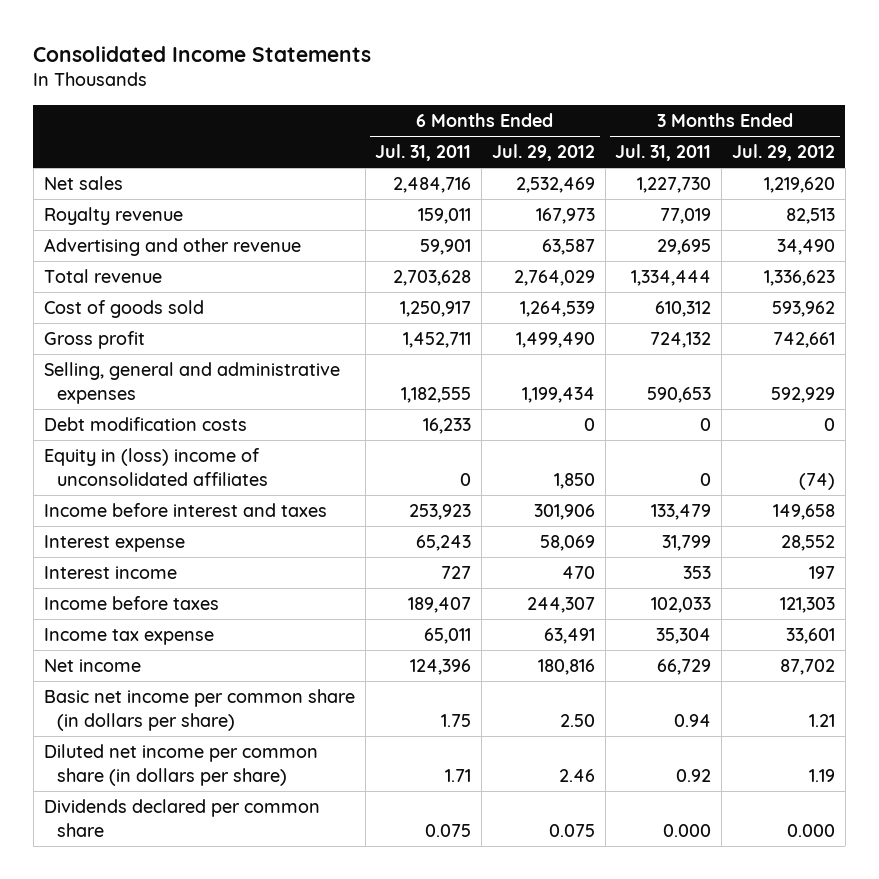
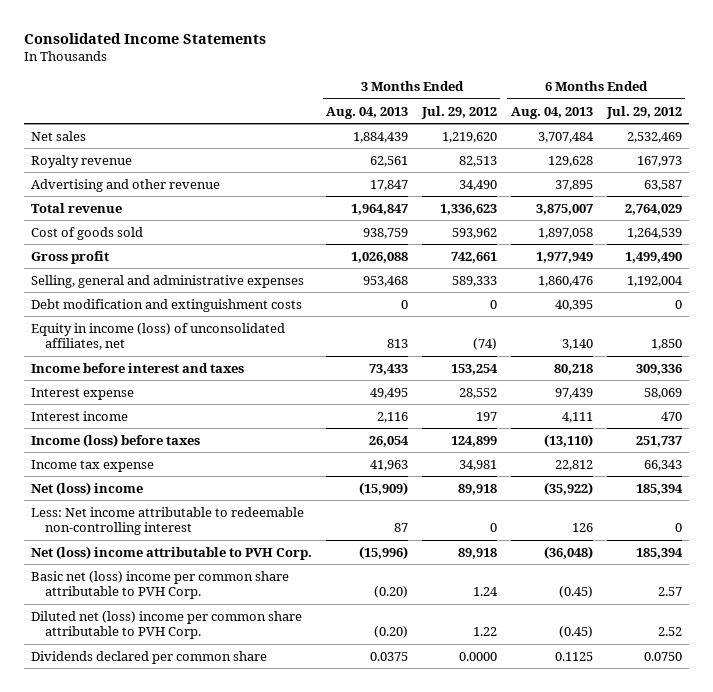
- | 6 Months Ended Jul. 31, 2011 | 6 Months Ended Jul. 29, 2012 | 3 Months Ended Jul. 31, 2011 | 3 Months Ended Jul. 29, 2012
+ | 3 Months Ended Aug. 04, 2013 | 3 Months Ended Jul. 29, 2012 | 6 Months Ended Aug. 04, 2013 | 6 Months Ended Jul. 29, 2012
- Selling, general and administrative expenses | 1,182,555 | 1,199,434 | 590,653 | 592,929
- Debt modification costs | 16,233 | 0 | 0 | 0
- Equity in (loss) income of unconsolidated affiliates | 0 | 1,850 | 0 | (74)
- Income before interest and taxes | 253,923 | 301,906 | 133,479 | 149,658
+ Selling, general and administrative expenses | 953,468 | 589,333 | 1,860,476 | 1,192,004
+ Debt modification and extinguishment costs | 0 | 0 | 40,395 | 0
+ Equity in income (loss) of unconsolidated affiliates, net | 813 | (74) | 3,140 | 1,850
+ Income before interest and taxes | 73,433 | 153,254 | 80,218 | 309,336
- Income before taxes | 189,407 | 244,307 | 102,033 | 121,303
- Income tax expense | 65,011 | 63,491 | 35,304 | 33,601
- Net income | 124,396 | 180,816 | 66,729 | 87,702
- Basic net income per common share (in dollars per share) | 1.75 | 2.50 | 0.94 | 1.21
- Diluted net income per common share (in dollars per share) | 1.71 | 2.46 | 0.92 | 1.19
- Dividends declared per common share | 0.075 | 0.075 | 0.000 | 0.000
+ Income (loss) before taxes | 26,054 | 124,899 | (13,110) | 251,737
+ Income tax expense | 41,963 | 34,981 | 22,812 | 66,343
+ Net (loss) income | (15,909) | 89,918 | (35,922) | 185,394
+ Less: Net income attributable to redeemable non-controlling interest | 87 | 0 | 126 | 0
+ Net (loss) income attributable to PVH Corp. | (15,996) | 89,918 | (36,048) | 185,394
+ Basic net (loss) income per common share attributable to PVH Corp. | (0.20) | 1.24 | (0.45) | 2.57
+ Diluted net (loss) income per common share attributable to PVH Corp. | (0.20) | 1.22 | (0.45) | 2.52
+ Dividends declared per common share | 0.0375 | 0.0000 | 0.1125 | 0.0750

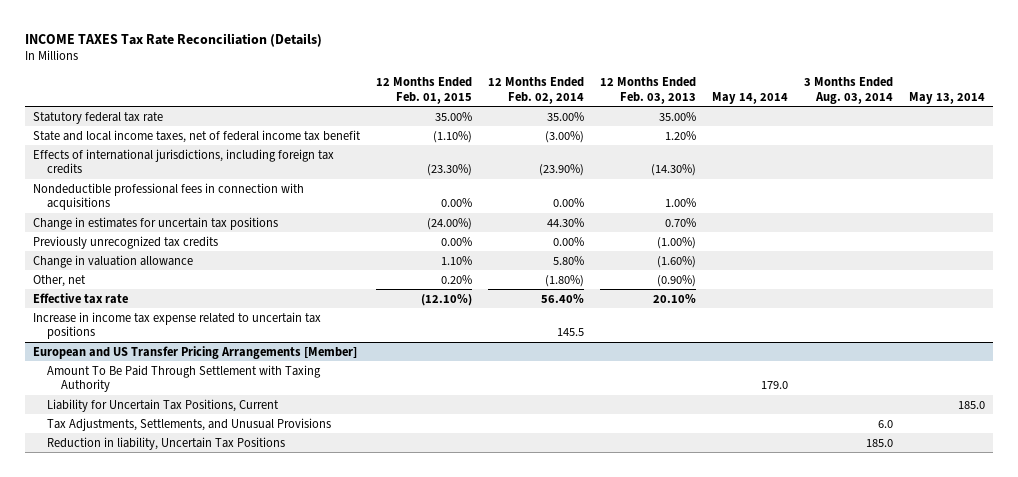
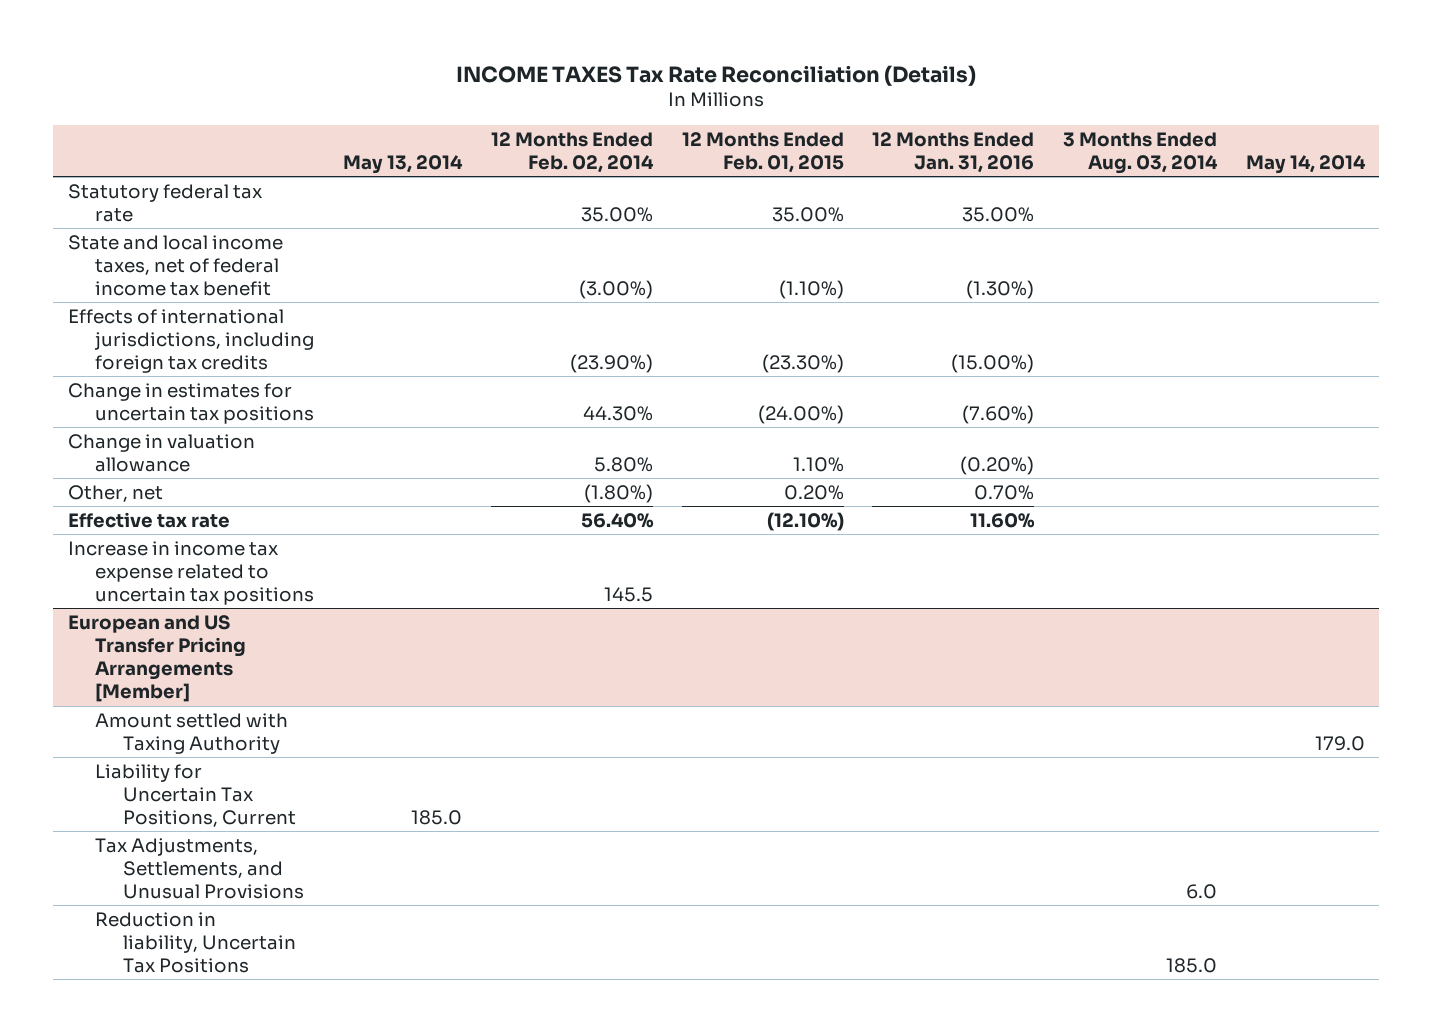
- | 12 Months Ended Feb. 01, 2015 | 12 Months Ended Feb. 02, 2014 | 12 Months Ended Feb. 03, 2013 | May 14, 2014 | 3 Months Ended Aug. 03, 2014 | May 13, 2014
+ | May 13, 2014 | 12 Months Ended Feb. 02, 2014 | 12 Months Ended Feb. 01, 2015 | 12 Months Ended Jan. 31, 2016 | 3 Months Ended Aug. 03, 2014 | May 14, 2014
- Nondeductible professional fees in connection with acquisitions | 0.00% | 0.00% | 1.00% | | |
- Previously unrecognized tax credits | 0.00% | 0.00% | (1.00%) | | |
@ European and US Transfer Pricing Arrangements [Member]
- Amount To Be Paid Through Settlement with Taxing Authority | | | | 179.0 | |
+ Amount settled with Taxing Authority | | | | | | 179.0

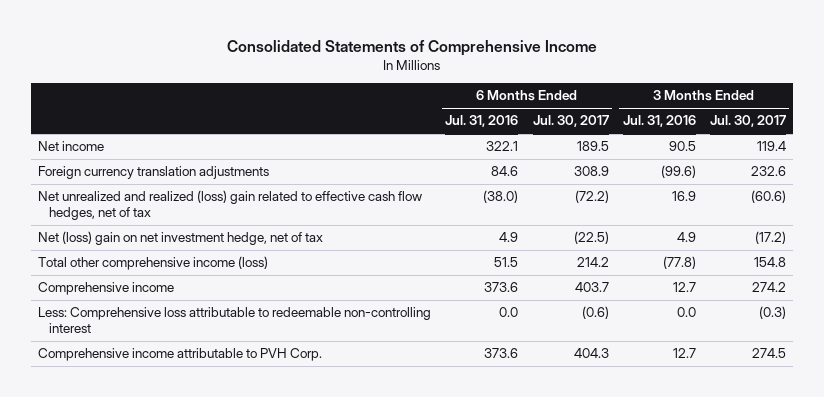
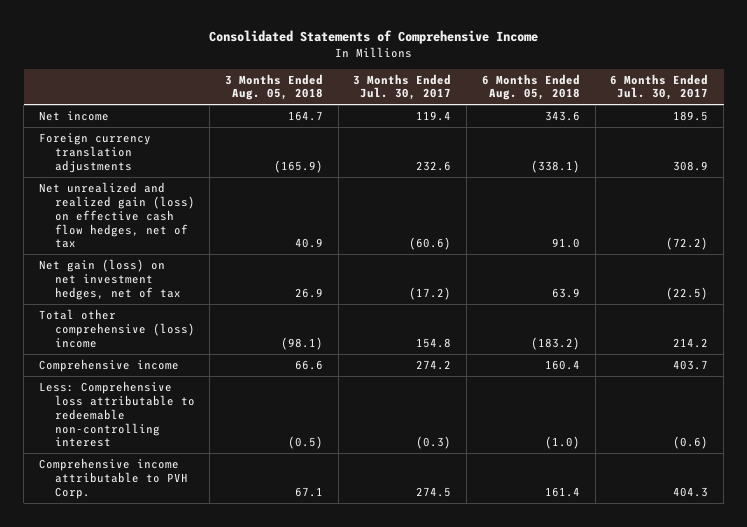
- | 6 Months Ended Jul. 31, 2016 | 6 Months Ended Jul. 30, 2017 | 3 Months Ended Jul. 31, 2016 | 3 Months Ended Jul. 30, 2017
+ | 3 Months Ended Aug. 05, 2018 | 3 Months Ended Jul. 30, 2017 | 6 Months Ended Aug. 05, 2018 | 6 Months Ended Jul. 30, 2017
- Net unrealized and realized (loss) gain related to effective cash flow hedges, net of tax | (38.0) | (72.2) | 16.9 | (60.6)
- Net (loss) gain on net investment hedge, net of tax | 4.9 | (22.5) | 4.9 | (17.2)
- Total other comprehensive income (loss) | 51.5 | 214.2 | (77.8) | 154.8
+ Net unrealized and realized gain (loss) on effective cash flow hedges, net of tax | 40.9 | (60.6) | 91.0 | (72.2)
+ Net gain (loss) on net investment hedges, net of tax | 26.9 | (17.2) | 63.9 | (22.5)
+ Total other comprehensive (loss) income | (98.1) | 154.8 | (183.2) | 214.2

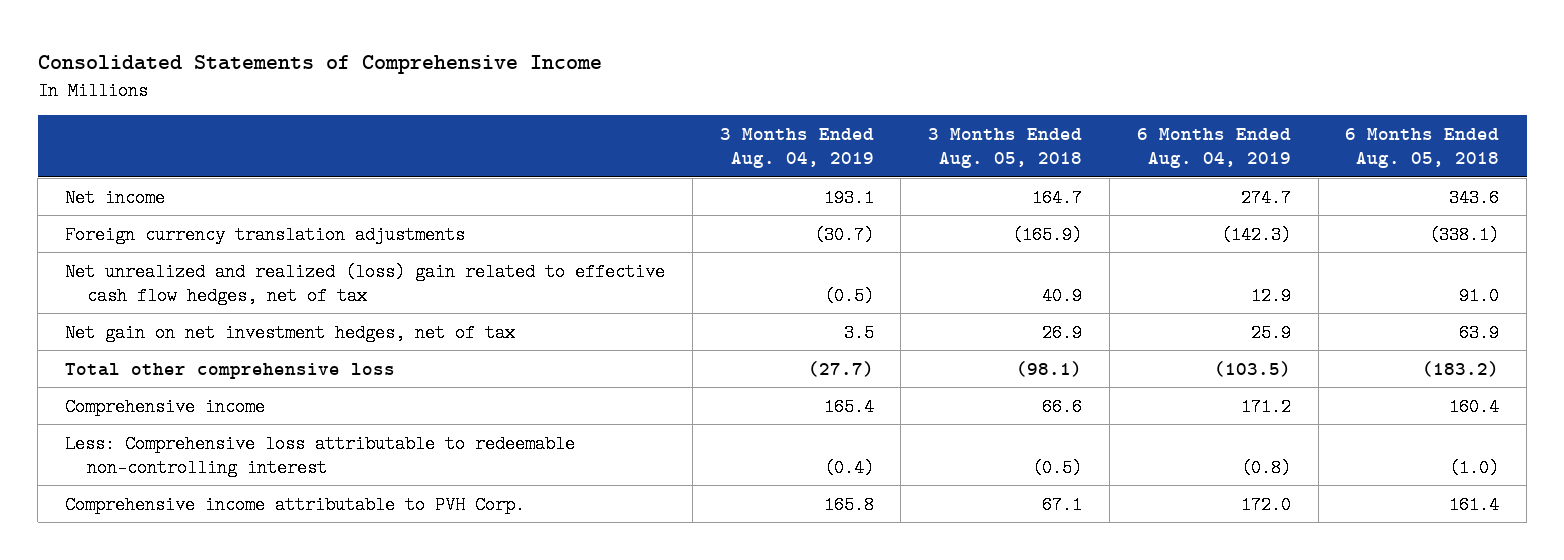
- | 3 Months Ended Aug. 05, 2018 | 3 Months Ended Jul. 30, 2017 | 6 Months Ended Aug. 05, 2018 | 6 Months Ended Jul. 30, 2017
+ | 3 Months Ended Aug. 04, 2019 | 3 Months Ended Aug. 05, 2018 | 6 Months Ended Aug. 04, 2019 | 6 Months Ended Aug. 05, 2018
- Net unrealized and realized gain (loss) on effective cash flow hedges, net of tax | 40.9 | (60.6) | 91.0 | (72.2)
- Net gain (loss) on net investment hedges, net of tax | 26.9 | (17.2) | 63.9 | (22.5)
- Total other comprehensive (loss) income | (98.1) | 154.8 | (183.2) | 214.2
+ Net unrealized and realized (loss) gain related to effective cash flow hedges, net of tax | (0.5) | 40.9 | 12.9 | 91.0
+ Net gain on net investment hedges, net of tax | 3.5 | 26.9 | 25.9 | 63.9
+ Total other comprehensive loss | (27.7) | (98.1) | (103.5) | (183.2)

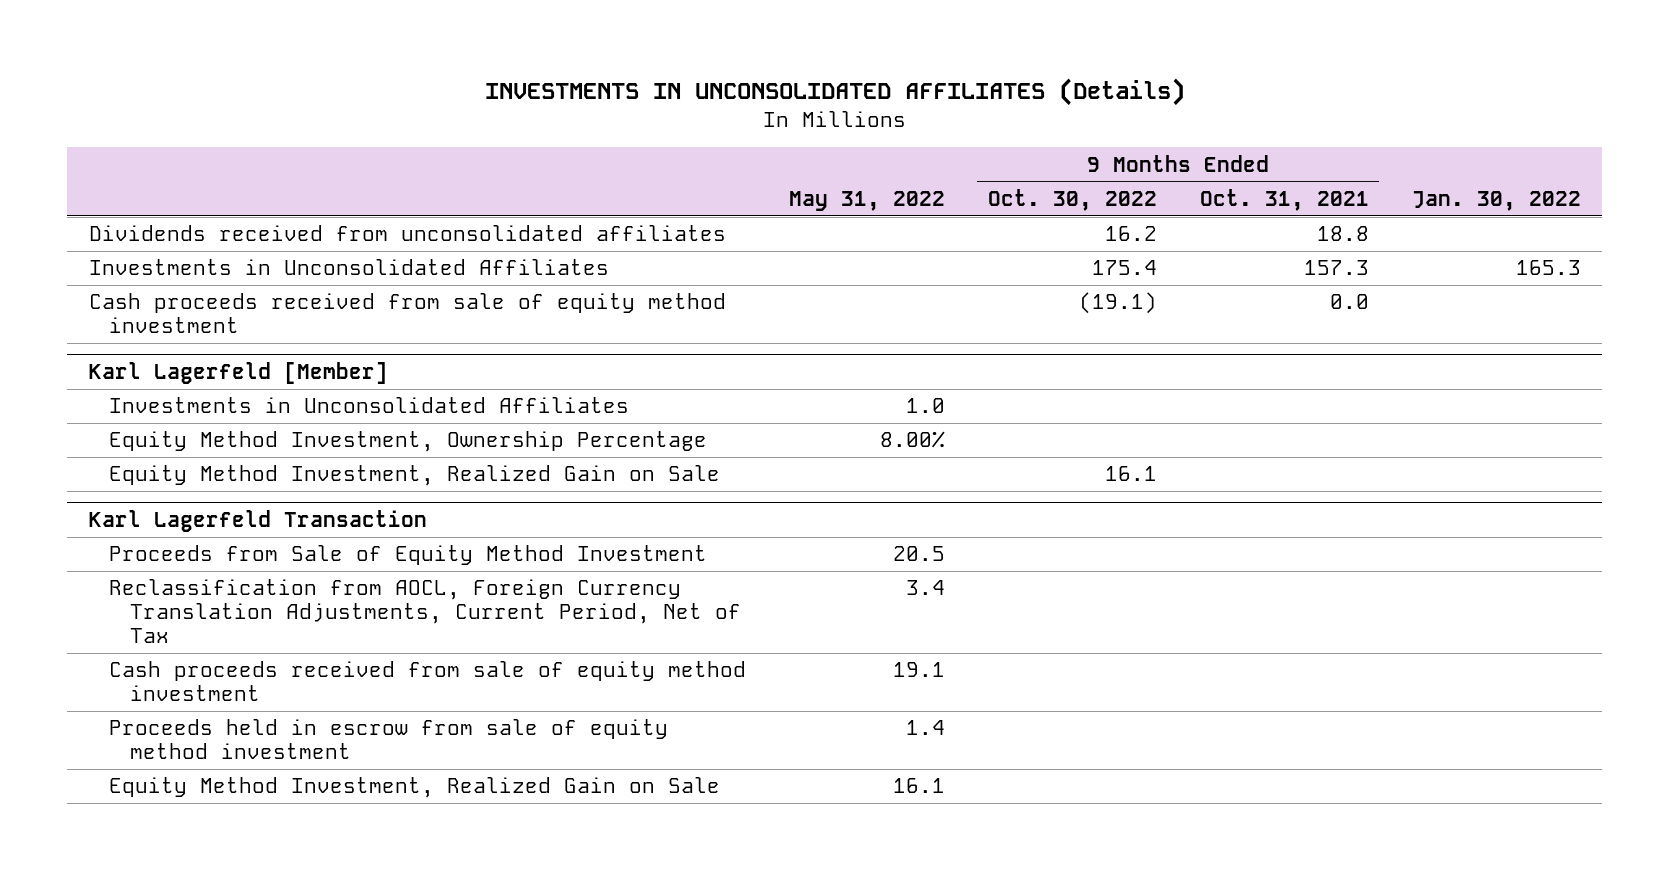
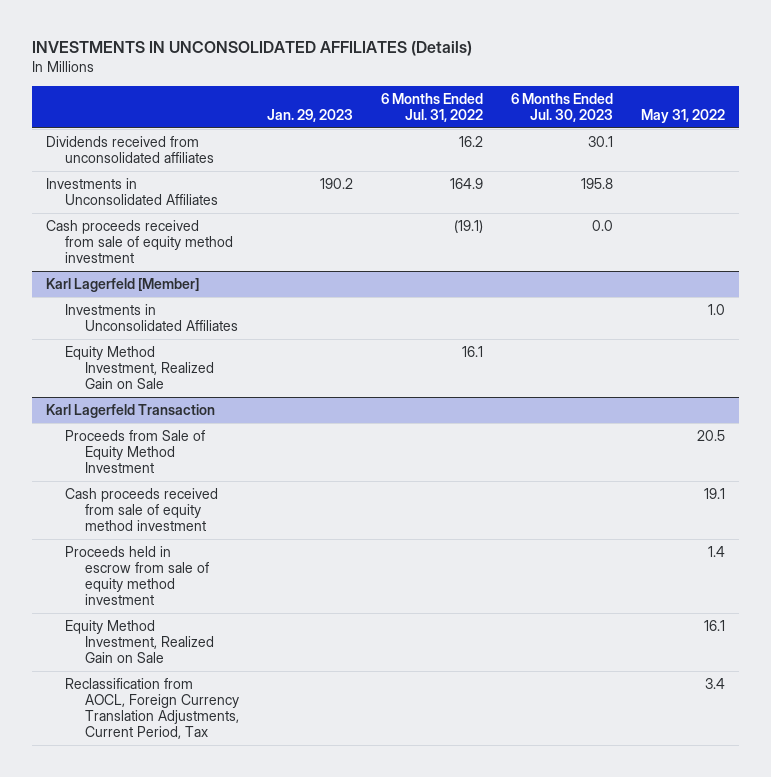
- | May 31, 2022 | 9 Months Ended Oct. 30, 2022 | 9 Months Ended Oct. 31, 2021 | Jan. 30, 2022
+ | Jan. 29, 2023 | 6 Months Ended Jul. 31, 2022 | 6 Months Ended Jul. 30, 2023 | May 31, 2022
@ Karl Lagerfeld [Member]
- Equity Method Investment, Ownership Percentage | 8.00% | | |
@ Karl Lagerfeld Transaction
- Reclassification from AOCL, Foreign Currency Translation Adjustments, Current Period, Net of Tax | 3.4 | | |
+ Reclassification from AOCL, Foreign Currency Translation Adjustments, Current Period, Tax | | | | 3.4

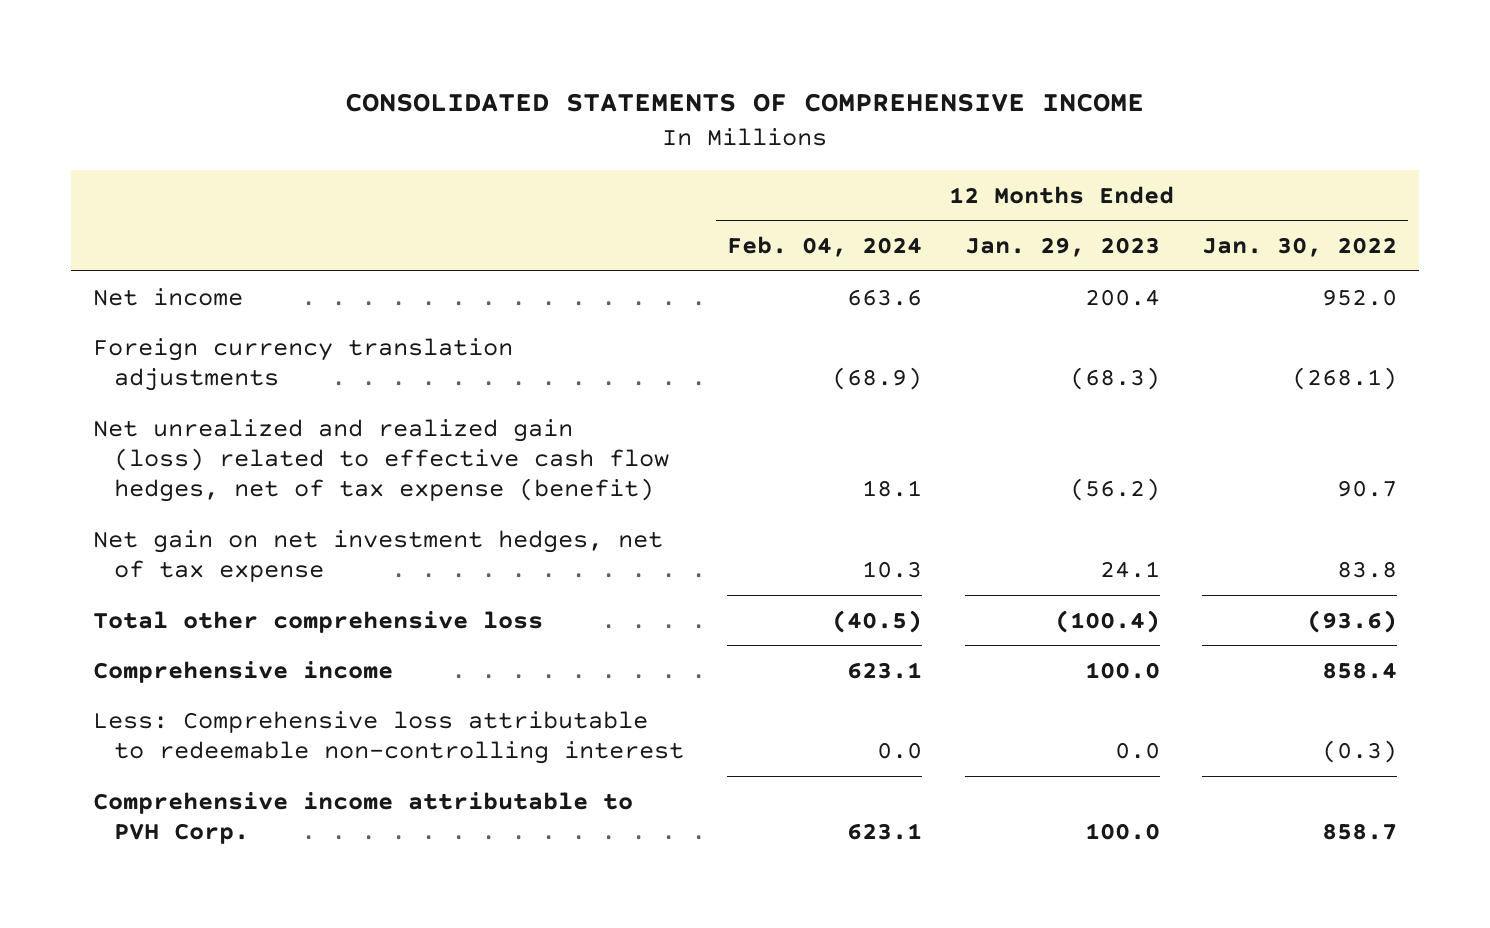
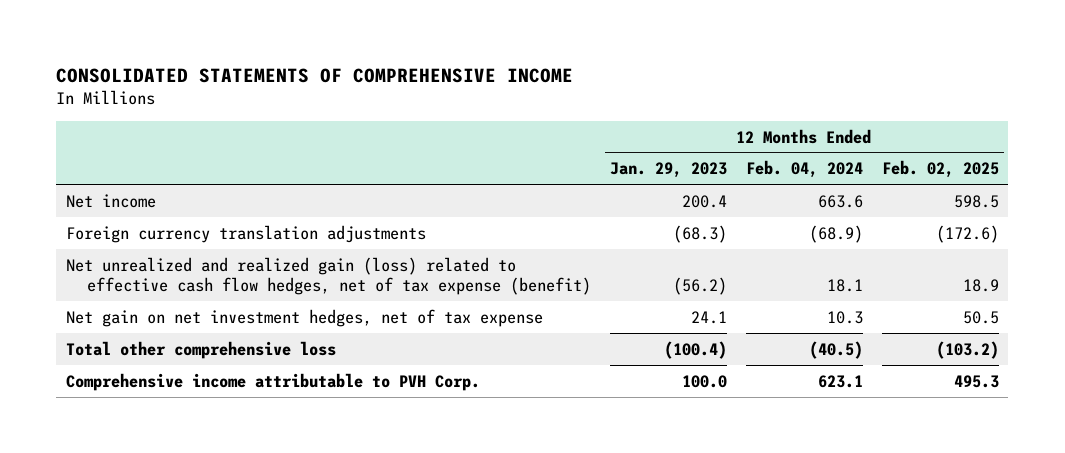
- | 12 Months Ended Feb. 04, 2024 | 12 Months Ended Jan. 29, 2023 | 12 Months Ended Jan. 30, 2022
+ | 12 Months Ended Jan. 29, 2023 | 12 Months Ended Feb. 04, 2024 | 12 Months Ended Feb. 02, 2025
- Comprehensive income | 623.1 | 100.0 | 858.4
- Less: Comprehensive loss attributable to redeemable non-controlling interest | 0.0 | 0.0 | (0.3)

